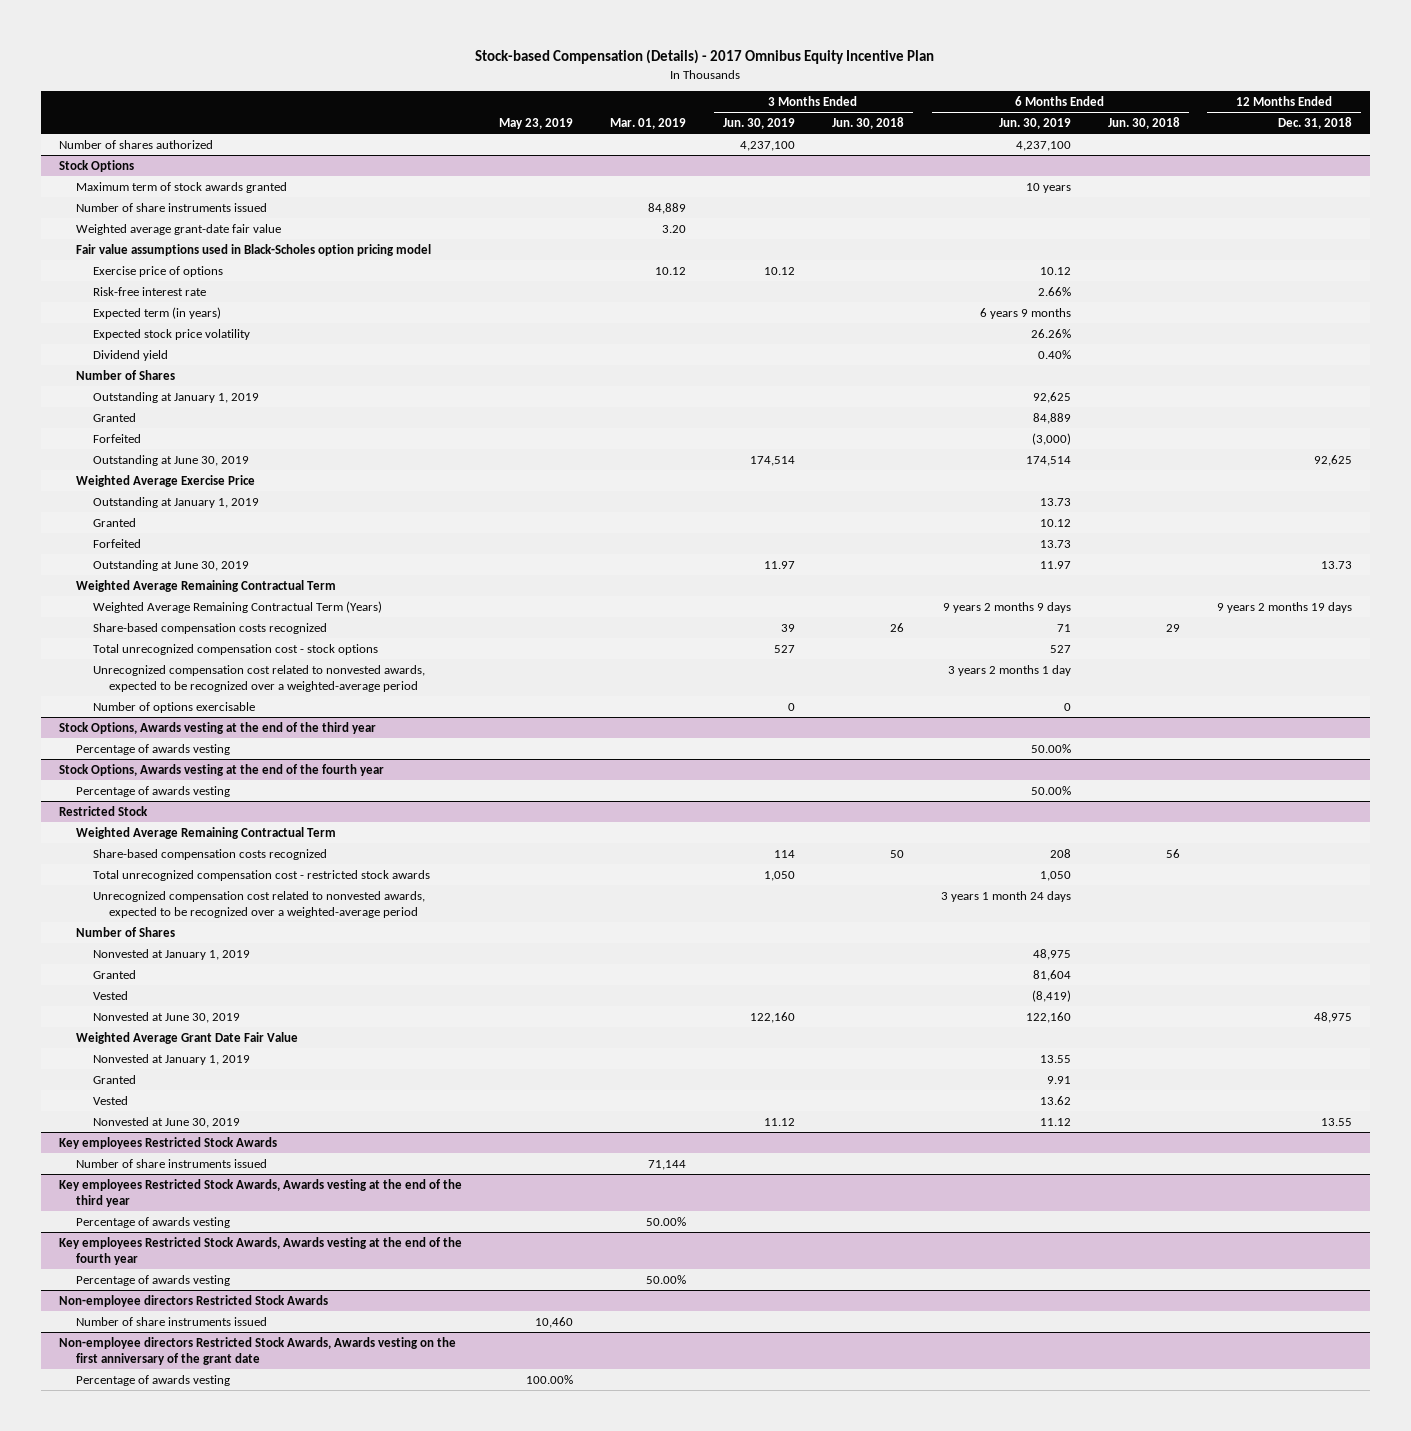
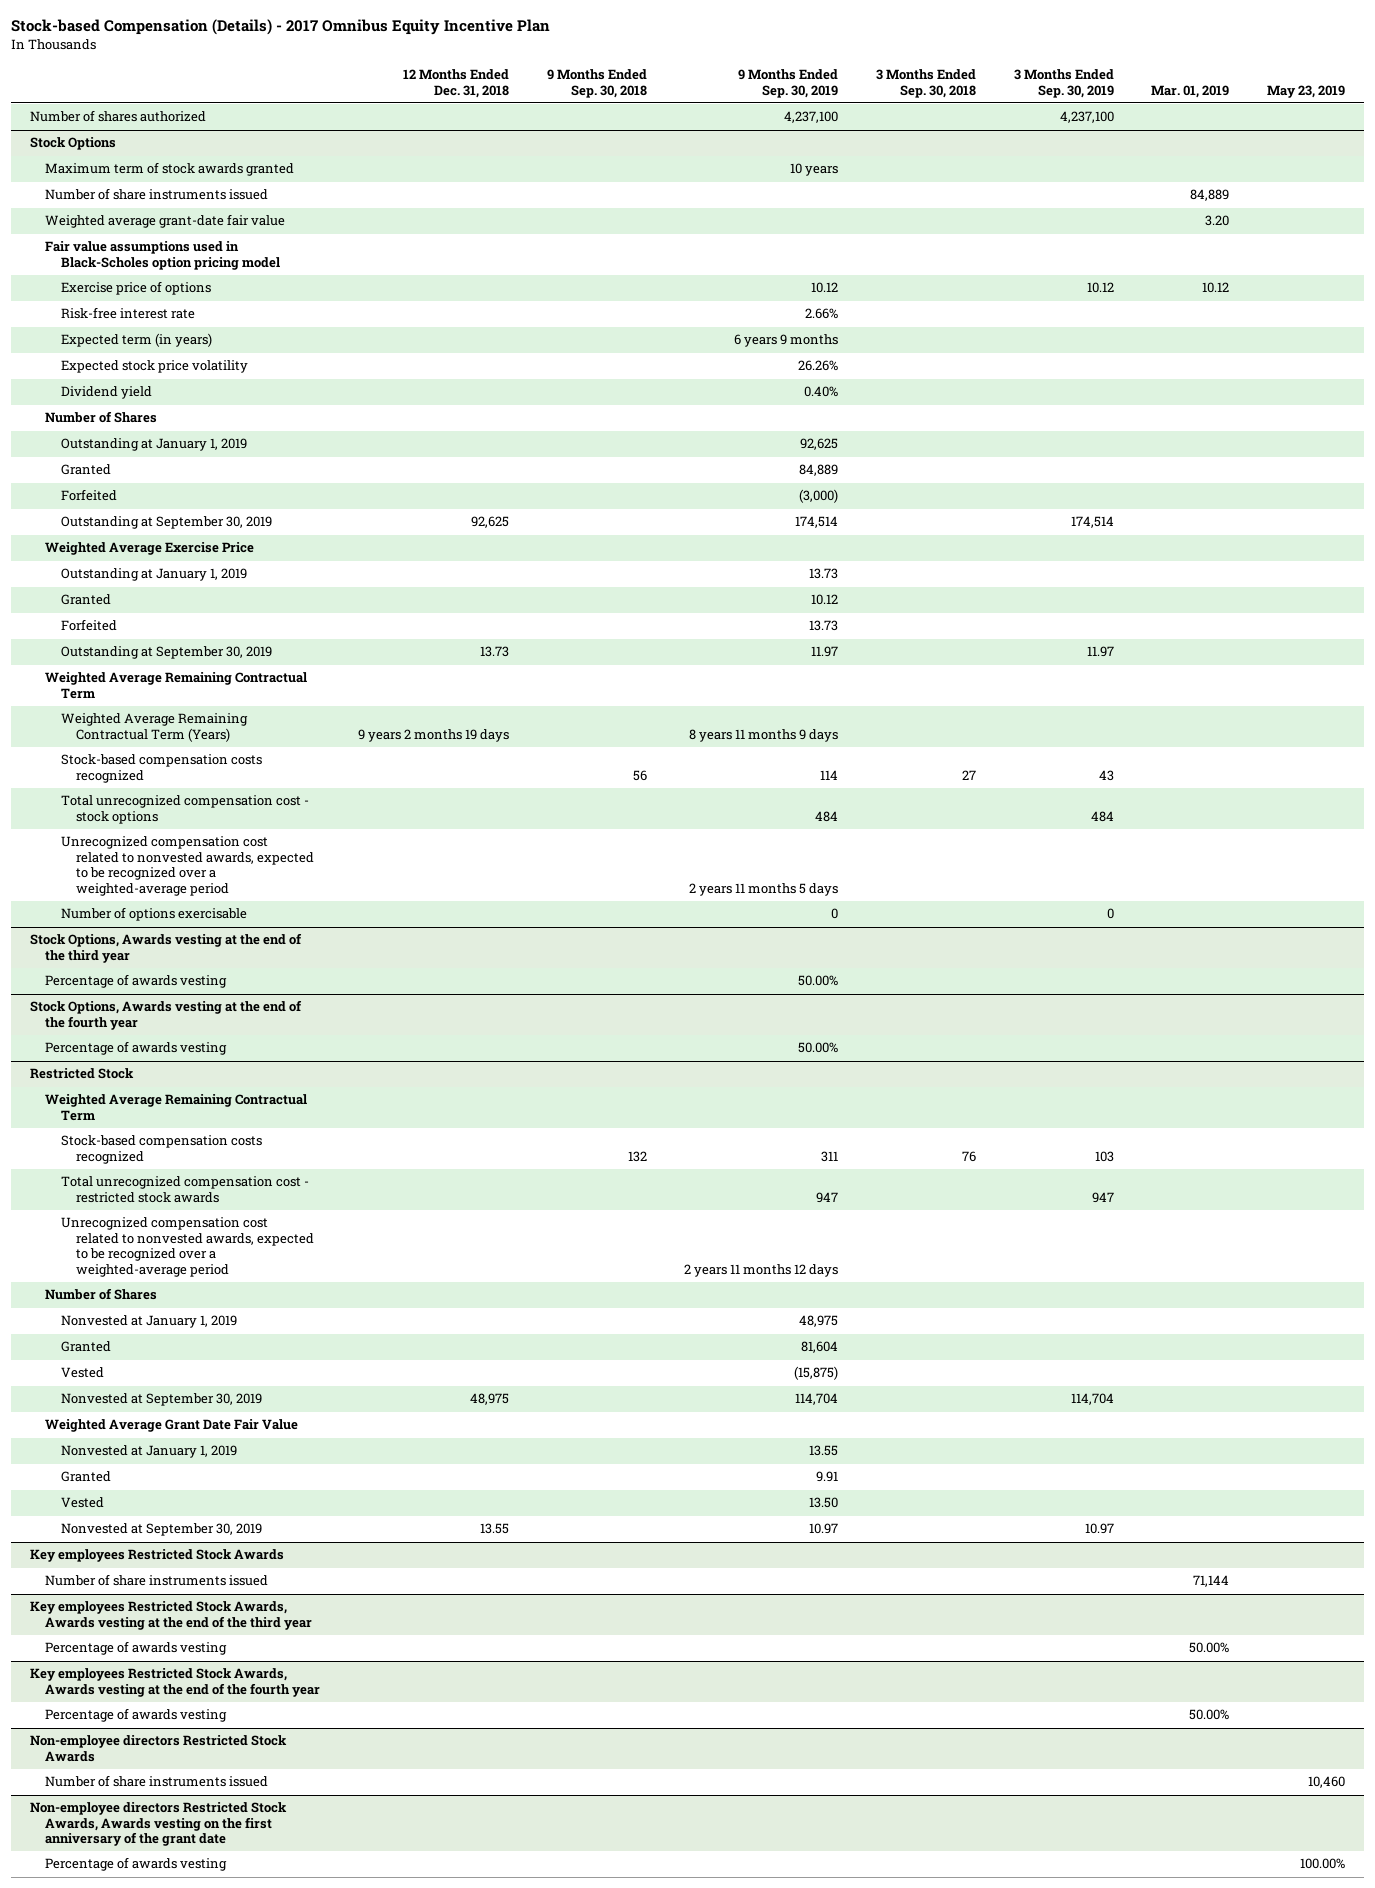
- | May 23, 2019 | Mar. 01, 2019 | 3 Months Ended Jun. 30, 2019 | 3 Months Ended Jun. 30, 2018 | 6 Months Ended Jun. 30, 2019 | 6 Months Ended Jun. 30, 2018 | 12 Months Ended Dec. 31, 2018
+ | 12 Months Ended Dec. 31, 2018 | 9 Months Ended Sep. 30, 2018 | 9 Months Ended Sep. 30, 2019 | 3 Months Ended Sep. 30, 2018 | 3 Months Ended Sep. 30, 2019 | Mar. 01, 2019 | May 23, 2019
@ Stock Options
- Outstanding at June 30, 2019 | | | 174,514 | | 174,514 | | 92,625
+ Outstanding at September 30, 2019 | 92,625 | | 174,514 | | 174,514 | |
- Outstanding at June 30, 2019 | | | 11.97 | | 11.97 | | 13.73
+ Outstanding at September 30, 2019 | 13.73 | | 11.97 | | 11.97 | |
- Share-based compensation costs recognized | | | 39 | 26 | 71 | 29 |
+ Stock-based compensation costs recognized | | 56 | 114 | 27 | 43 | |
@ Restricted Stock
- Share-based compensation costs recognized | | | 114 | 50 | 208 | 56 |
+ Stock-based compensation costs recognized | | 132 | 311 | 76 | 103 | |
- Nonvested at June 30, 2019 | | | 122,160 | | 122,160 | | 48,975
+ Nonvested at September 30, 2019 | 48,975 | | 114,704 | | 114,704 | |
- Nonvested at June 30, 2019 | | | 11.12 | | 11.12 | | 13.55
+ Nonvested at September 30, 2019 | 13.55 | | 10.97 | | 10.97 | |

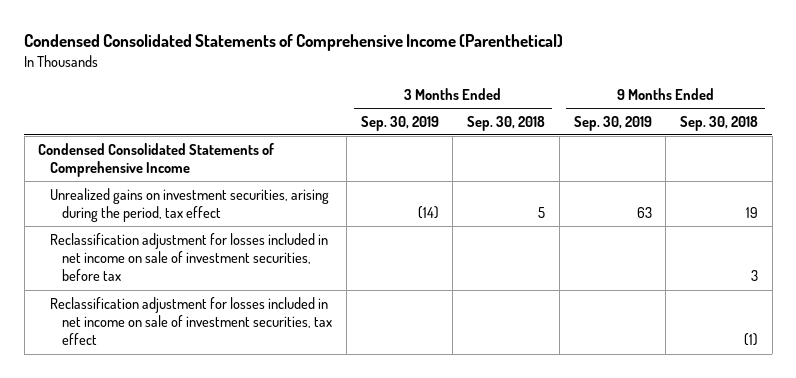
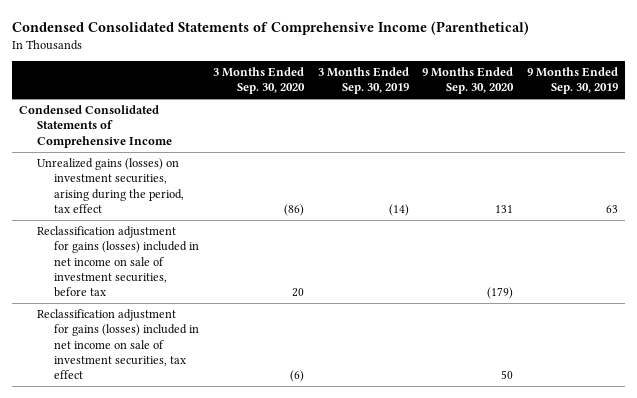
- | 3 Months Ended Sep. 30, 2019 | 3 Months Ended Sep. 30, 2018 | 9 Months Ended Sep. 30, 2019 | 9 Months Ended Sep. 30, 2018
+ | 3 Months Ended Sep. 30, 2020 | 3 Months Ended Sep. 30, 2019 | 9 Months Ended Sep. 30, 2020 | 9 Months Ended Sep. 30, 2019
- Unrealized gains on investment securities, arising during the period, tax effect | (14) | 5 | 63 | 19
- Reclassification adjustment for losses included in net income on sale of investment securities, before tax | | | | 3
- Reclassification adjustment for losses included in net income on sale of investment securities, tax effect | | | | (1)
+ Unrealized gains (losses) on investment securities, arising during the period, tax effect | (86) | (14) | 131 | 63
+ Reclassification adjustment for gains (losses) included in net income on sale of investment securities, before tax | 20 | | (179) |
+ Reclassification adjustment for gains (losses) included in net income on sale of investment securities, tax effect | (6) | | 50 |

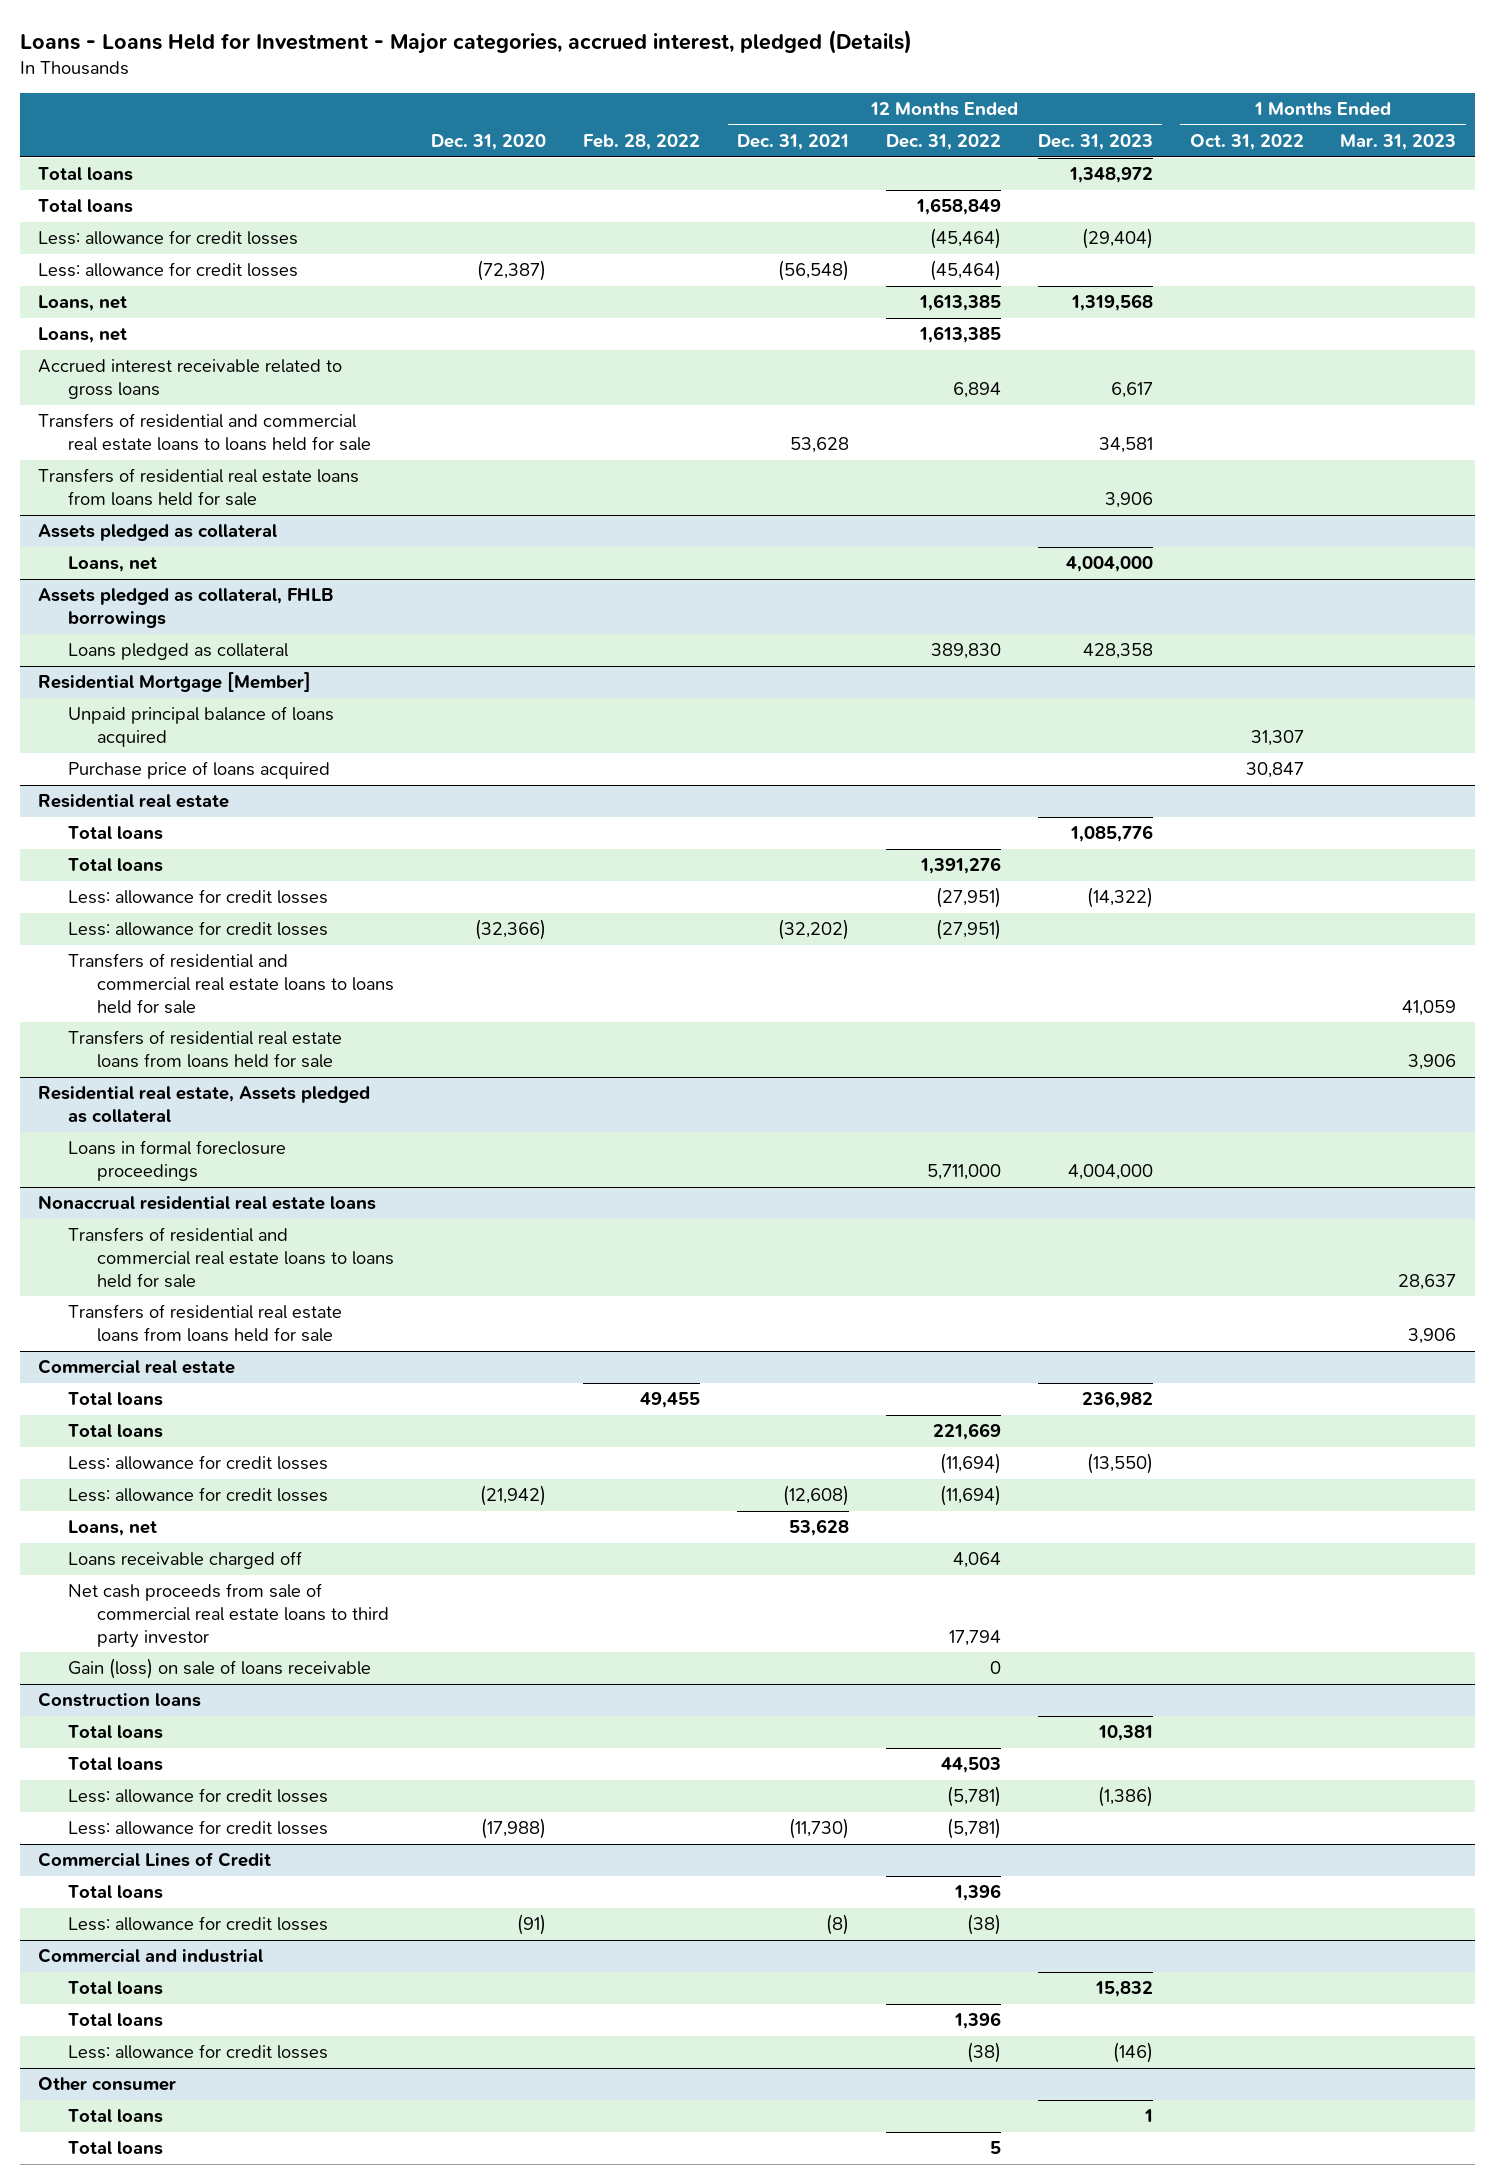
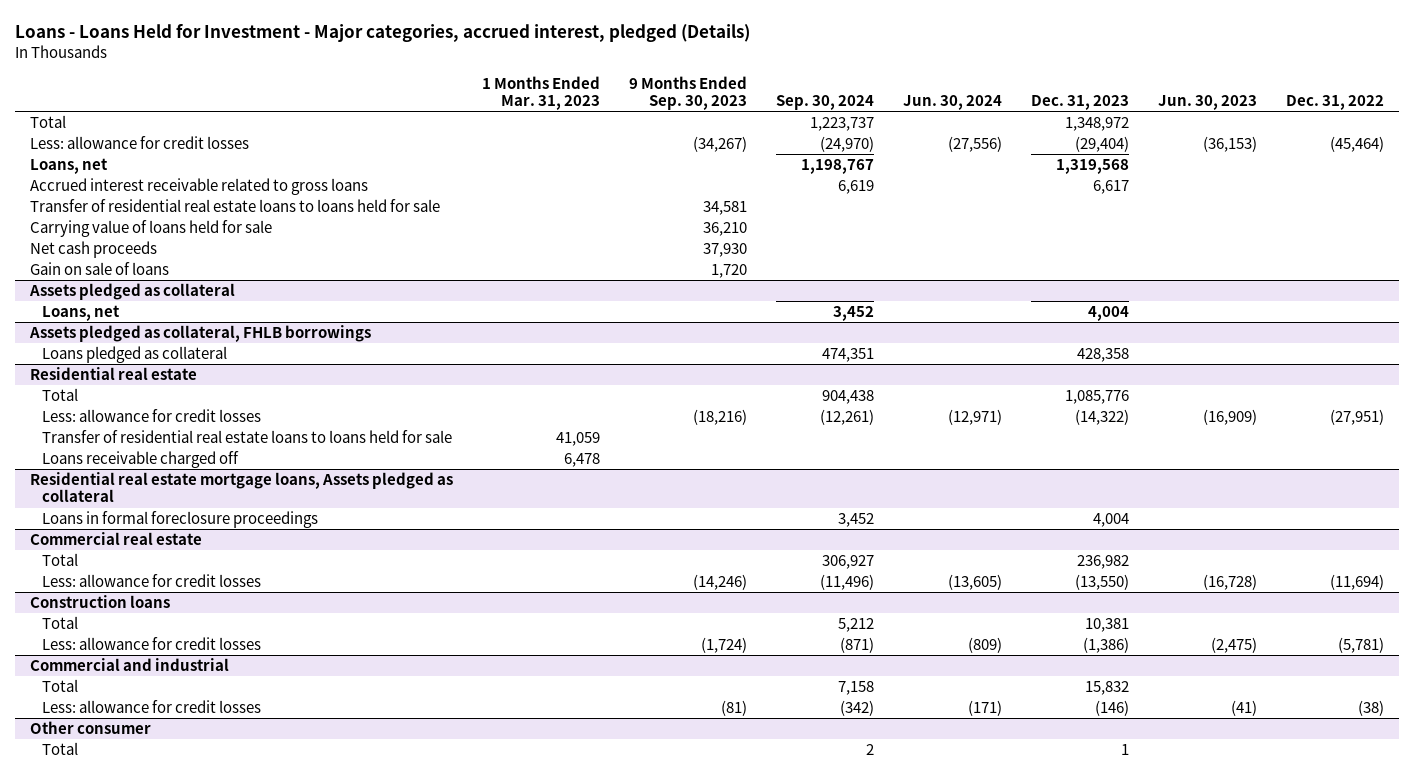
- | Dec. 31, 2020 | Feb. 28, 2022 | 12 Months Ended Dec. 31, 2021 | 12 Months Ended Dec. 31, 2022 | 12 Months Ended Dec. 31, 2023 | 1 Months Ended Oct. 31, 2022 | 1 Months Ended Mar. 31, 2023
+ | 1 Months Ended Mar. 31, 2023 | 9 Months Ended Sep. 30, 2023 | Sep. 30, 2024 | Jun. 30, 2024 | Dec. 31, 2023 | Jun. 30, 2023 | Dec. 31, 2022
- Total loans | | | | | 1,348,972 | |
- Total loans | | | | 1,658,849 | | |
- Less: allowance for credit losses | | | | (45,464) | (29,404) | |
+ Total | | | 1,223,737 | | 1,348,972 | |
- Loans, net | | | | 1,613,385 | | |
- Transfers of residential and commercial real estate loans to loans held for sale | | | 53,628 | | 34,581 | |
- Transfers of residential real estate loans from loans held for sale | | | | | 3,906 | |
+ Transfer of residential real estate loans to loans held for sale | | 34,581 | | | | |
+ Carrying value of loans held for sale | | 36,210 | | | | |
+ Net cash proceeds | | 37,930 | | | | |
+ Gain on sale of loans | | 1,720 | | | | |
- Residential Mortgage [Member]
- Unpaid principal balance of loans acquired | | | | | | 31,307 |
- Purchase price of loans acquired | | | | | | 30,847 |
@ Residential real estate
- Total loans | | | | | 1,085,776 | |
- Total loans | | | | 1,391,276 | | |
- Less: allowance for credit losses | | | | (27,951) | (14,322) | |
+ Total | | | 904,438 | | 1,085,776 | |
- Transfers of residential and commercial real estate loans to loans held for sale | | | | | | | 41,059
- Transfers of residential real estate loans from loans held for sale | | | | | | | 3,906
- Residential real estate, Assets pledged as collateral
@ Residential real estate
+ Transfer of residential real estate loans to loans held for sale | 41,059 | | | | | |
+ Loans receivable charged off | 6,478 | | | | | |
+ Residential real estate mortgage loans, Assets pledged as collateral
- Nonaccrual residential real estate loans
- Transfers of residential and commercial real estate loans to loans held for sale | | | | | | | 28,637
- Transfers of residential real estate loans from loans held for sale | | | | | | | 3,906
@ Commercial real estate
- Total loans | | 49,455 | | | 236,982 | |
- Total loans | | | | 221,669 | | |
- Less: allowance for credit losses | | | | (11,694) | (13,550) | |
+ Total | | | 306,927 | | 236,982 | |
- Loans, net | | | 53,628 | | | |
- Loans receivable charged off | | | | 4,064 | | |
- Net cash proceeds from sale of commercial real estate loans to third party investor | | | | 17,794 | | |
- Gain (loss) on sale of loans receivable | | | | 0 | | |
@ Construction loans
- Total loans | | | | | 10,381 | |
- Total loans | | | | 44,503 | | |
- Less: allowance for credit losses | | | | (5,781) | (1,386) | |
+ Total | | | 5,212 | | 10,381 | |
- Commercial Lines of Credit
- Total loans | | | | 1,396 | | |
- Less: allowance for credit losses | (91) | | (8) | (38) | | |
@ Commercial and industrial
- Total loans | | | | | 15,832 | |
- Total loans | | | | 1,396 | | |
+ Total | | | 7,158 | | 15,832 | |
@ Other consumer
- Total loans | | | | | 1 | |
- Total loans | | | | 5 | | |
+ Total | | | 2 | | 1 | |

